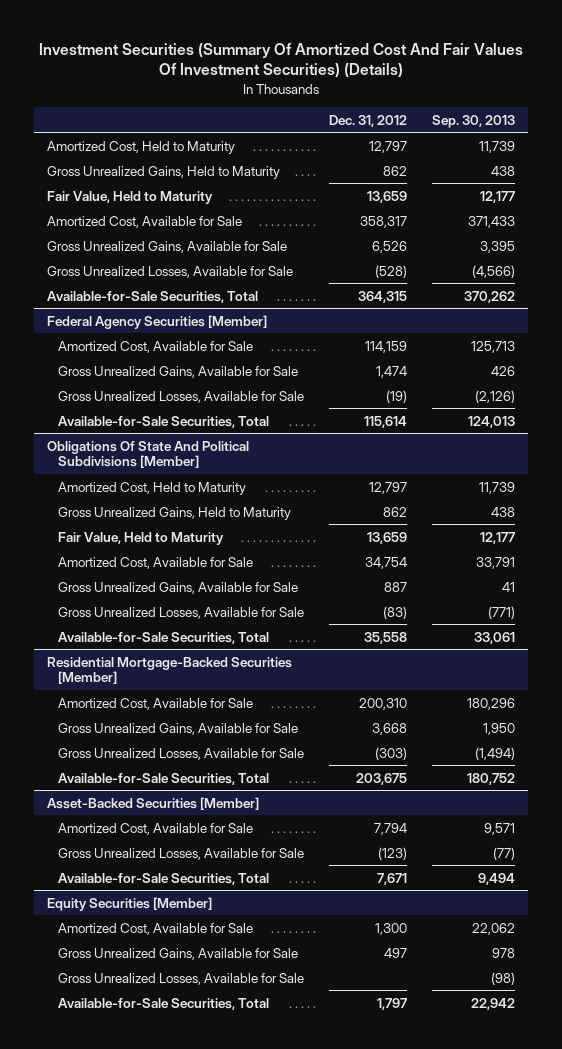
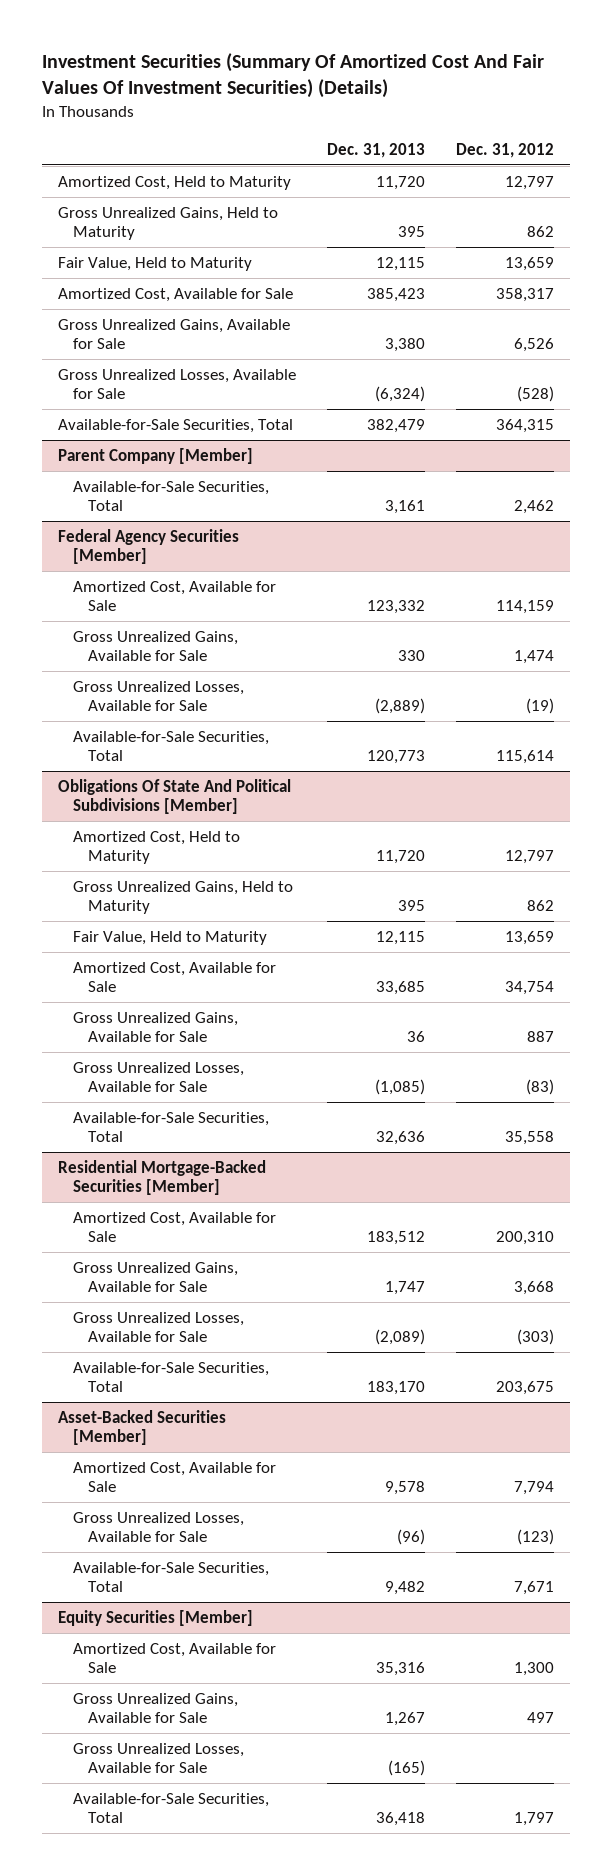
- | Dec. 31, 2012 | Sep. 30, 2013
+ | Dec. 31, 2013 | Dec. 31, 2012
+ Parent Company [Member]
+ Available-for-Sale Securities, Total | 3,161 | 2,462

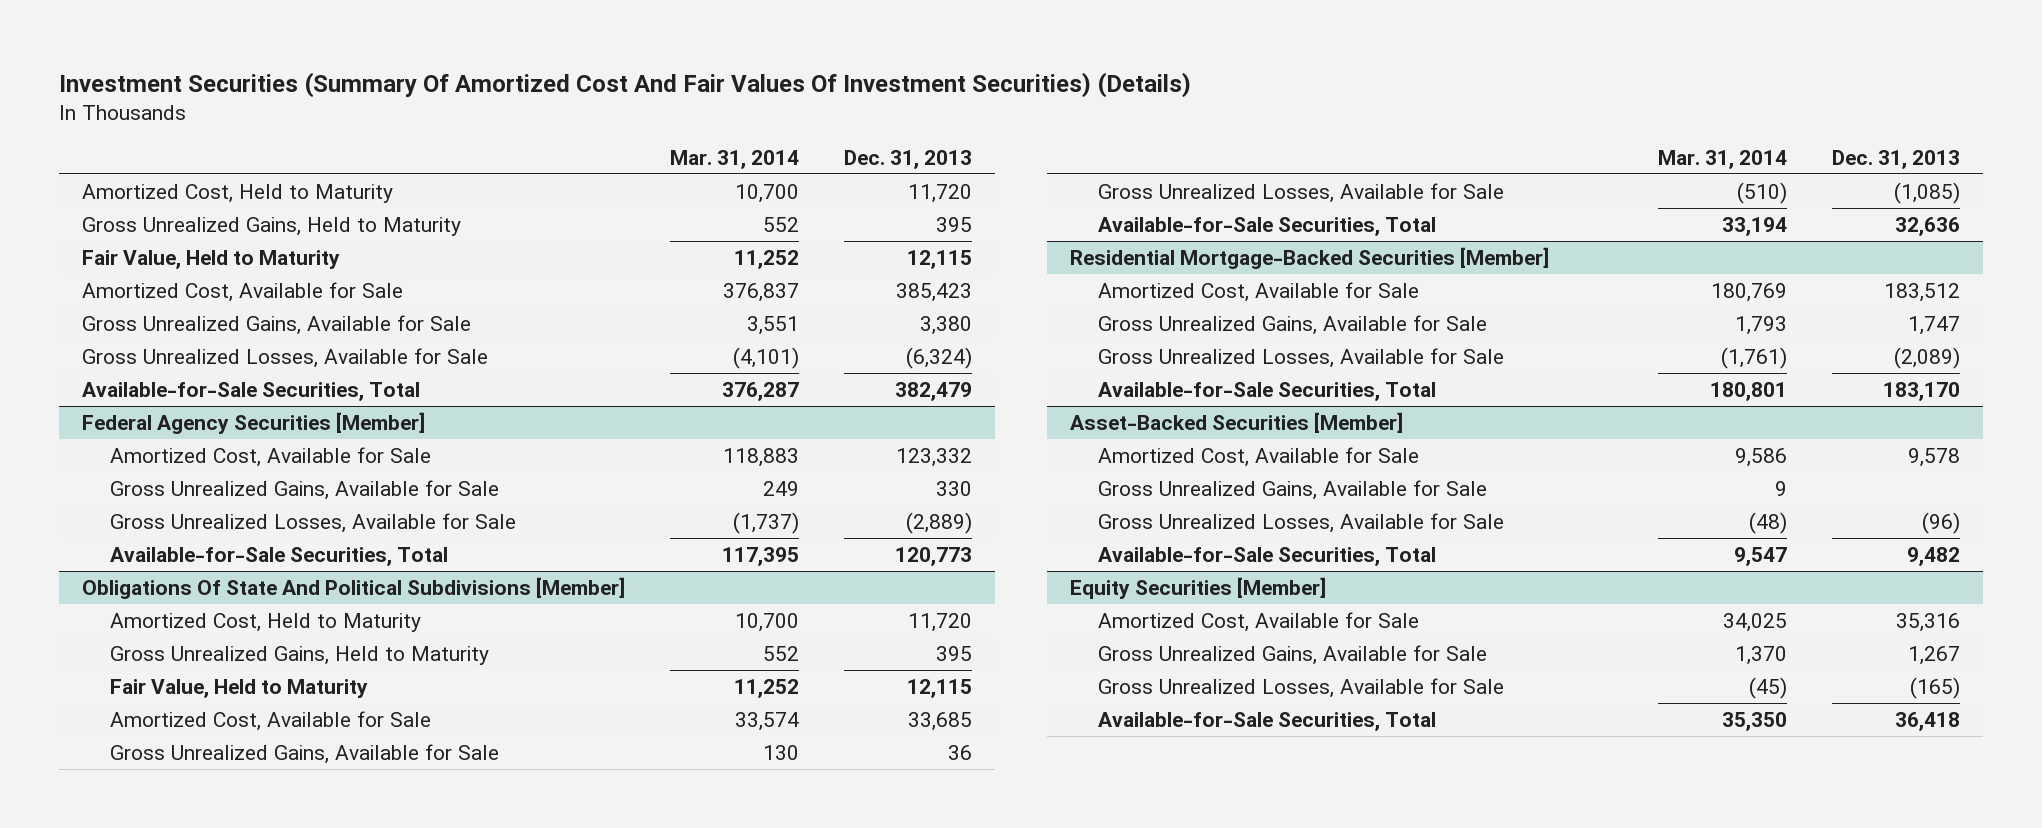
- | Dec. 31, 2013 | Dec. 31, 2012
+ | Mar. 31, 2014 | Dec. 31, 2013
- Parent Company [Member]
- Available-for-Sale Securities, Total | 3,161 | 2,462
@ Asset-Backed Securities [Member]
+ Gross Unrealized Gains, Available for Sale | 9 |

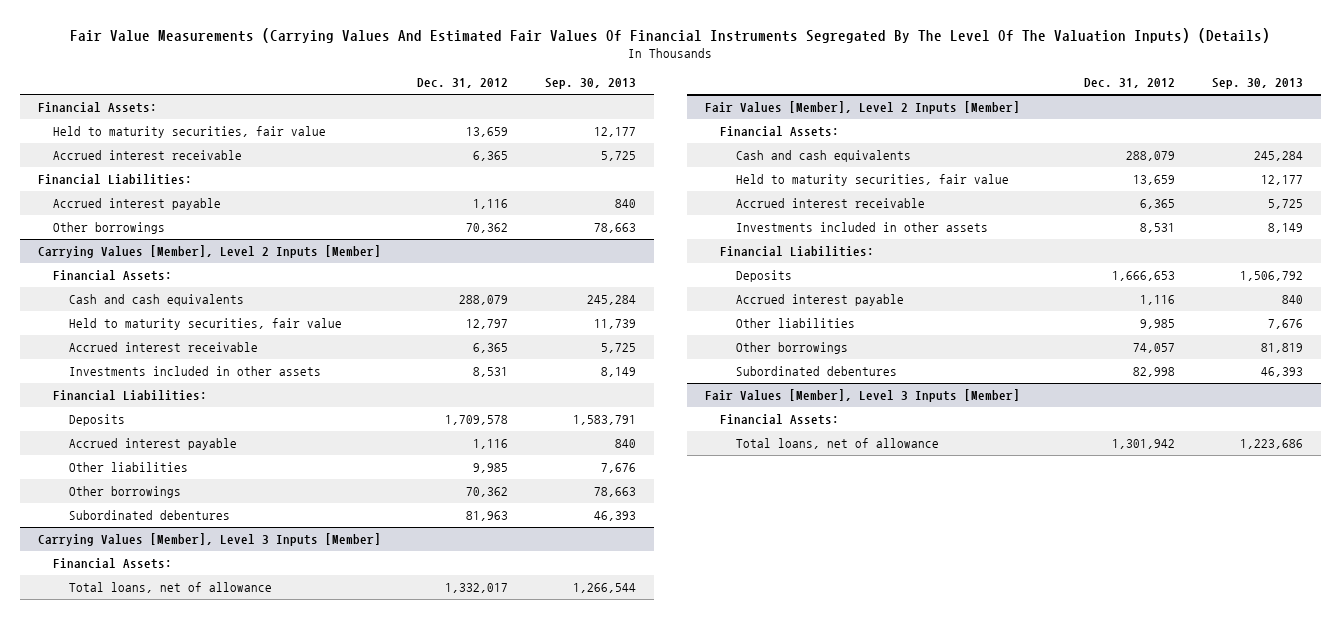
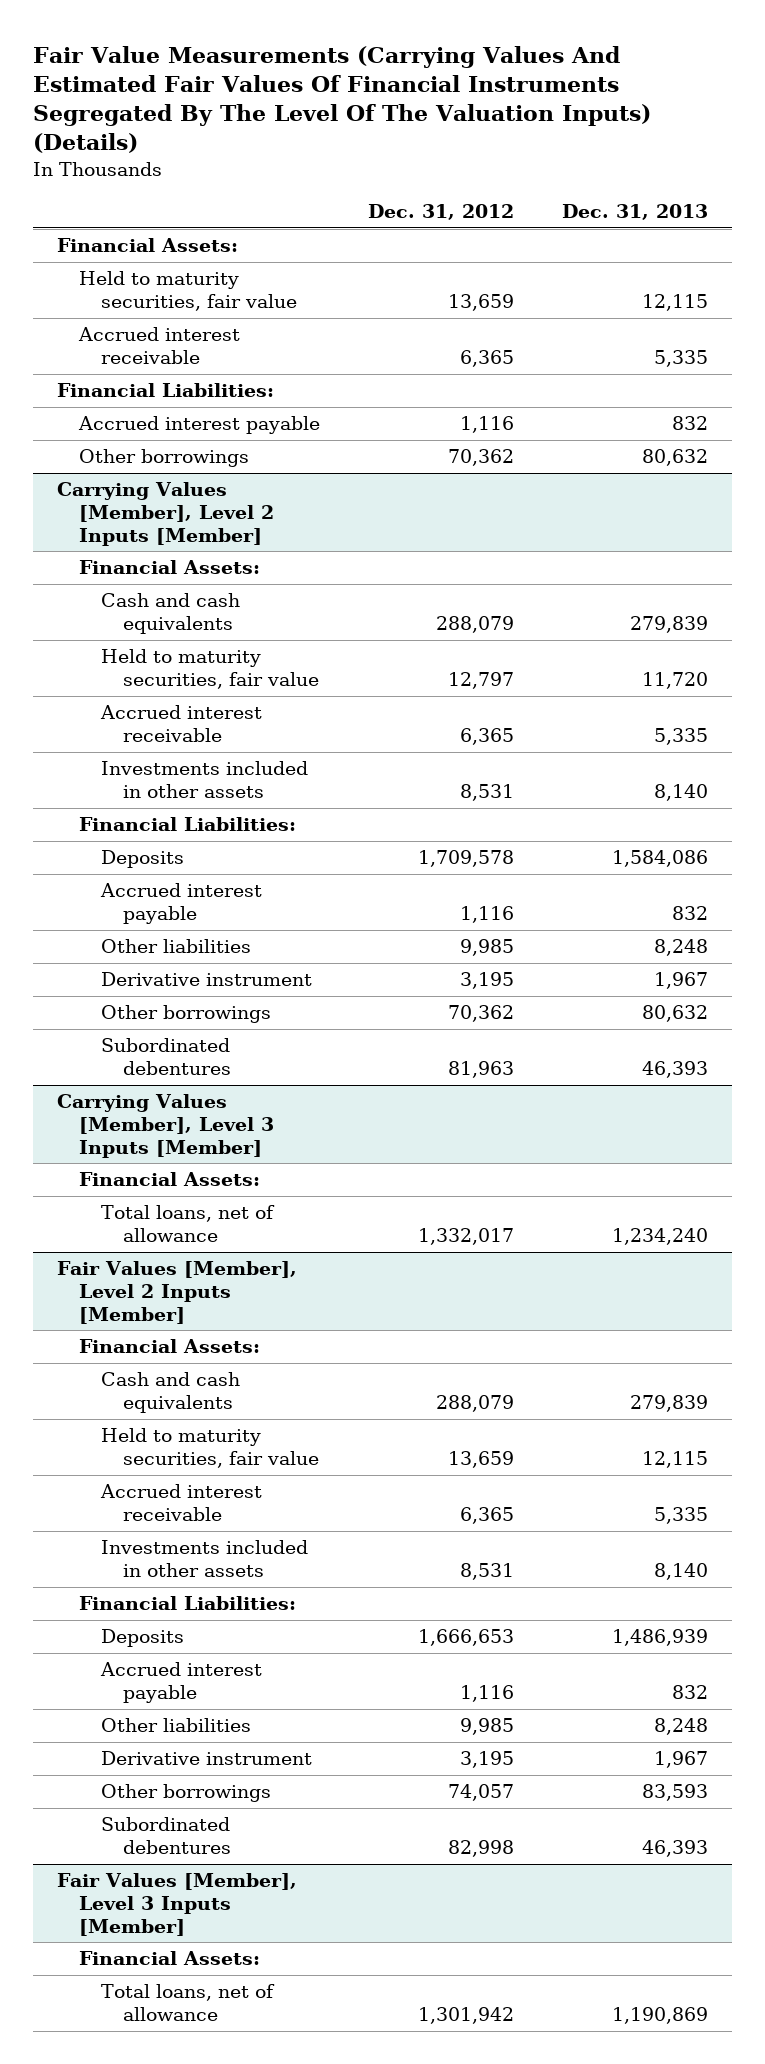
- | Dec. 31, 2012 | Sep. 30, 2013
+ | Dec. 31, 2012 | Dec. 31, 2013
@ Carrying Values [Member], Level 2 Inputs [Member]
+ Derivative instrument | 3,195 | 1,967
@ Fair Values [Member], Level 2 Inputs [Member]
+ Derivative instrument | 3,195 | 1,967

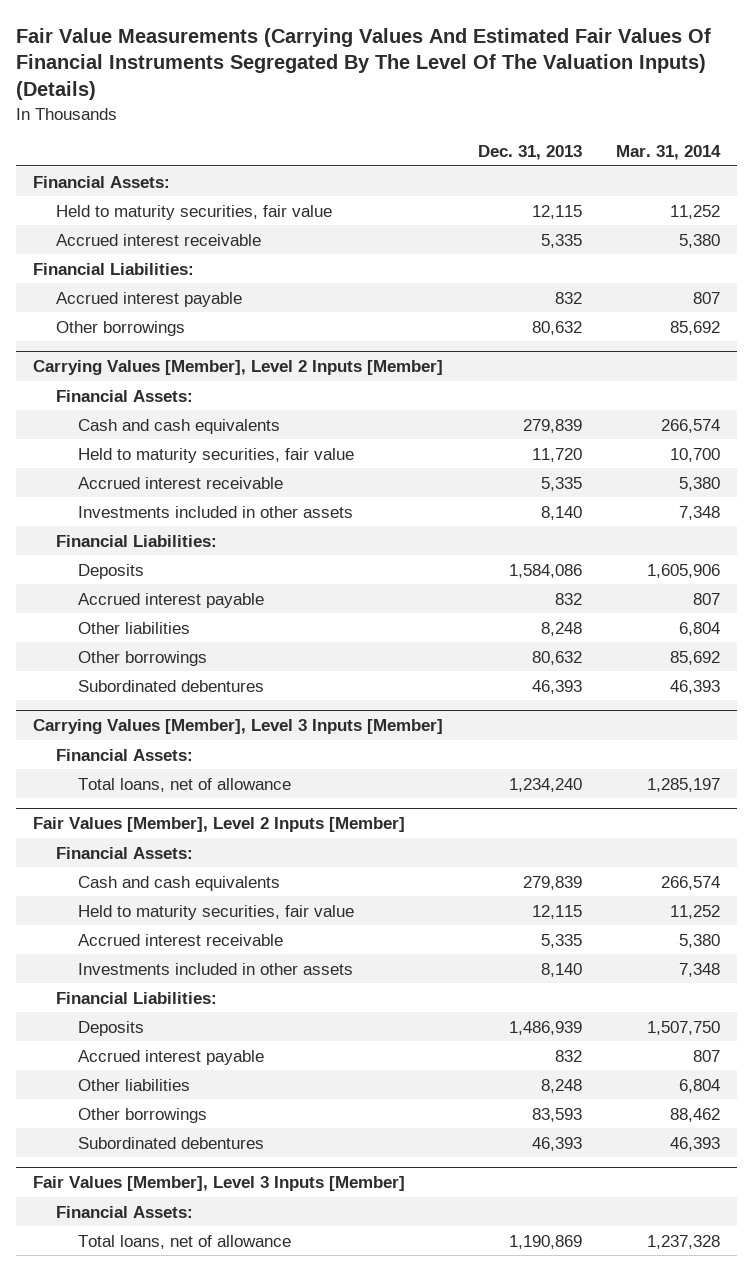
- | Dec. 31, 2012 | Dec. 31, 2013
+ | Dec. 31, 2013 | Mar. 31, 2014
@ Carrying Values [Member], Level 2 Inputs [Member]
- Derivative instrument | 3,195 | 1,967
@ Fair Values [Member], Level 2 Inputs [Member]
- Derivative instrument | 3,195 | 1,967

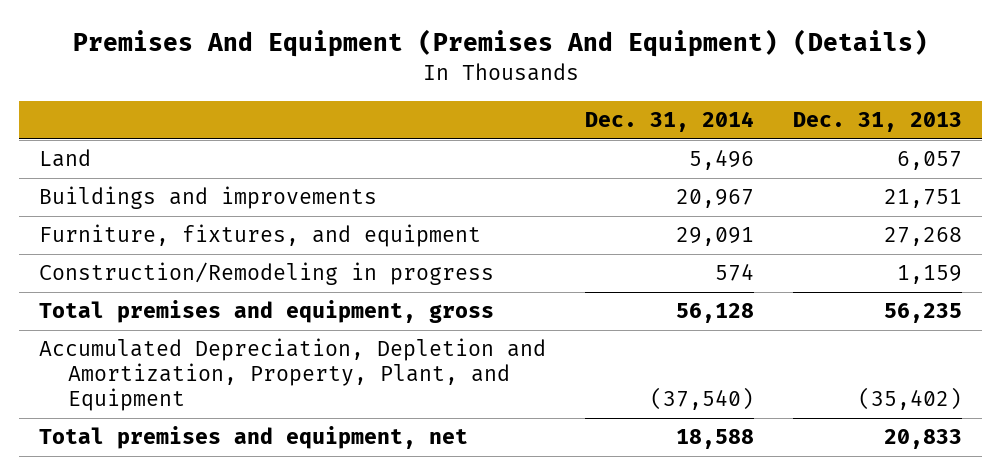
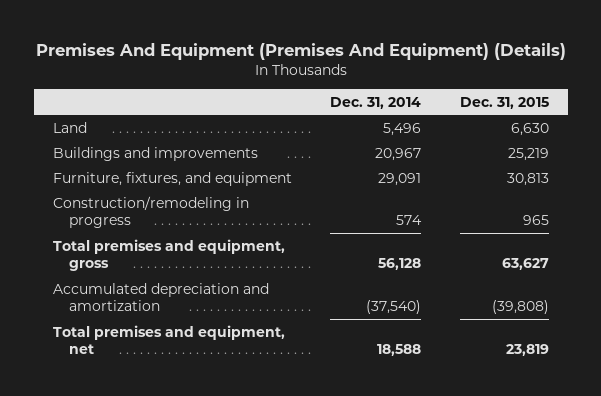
- | Dec. 31, 2014 | Dec. 31, 2013
+ | Dec. 31, 2014 | Dec. 31, 2015
- Construction/Remodeling in progress | 574 | 1,159
+ Construction/remodeling in progress | 574 | 965
- Accumulated Depreciation, Depletion and Amortization, Property, Plant, and Equipment | (37,540) | (35,402)
+ Accumulated depreciation and amortization | (37,540) | (39,808)

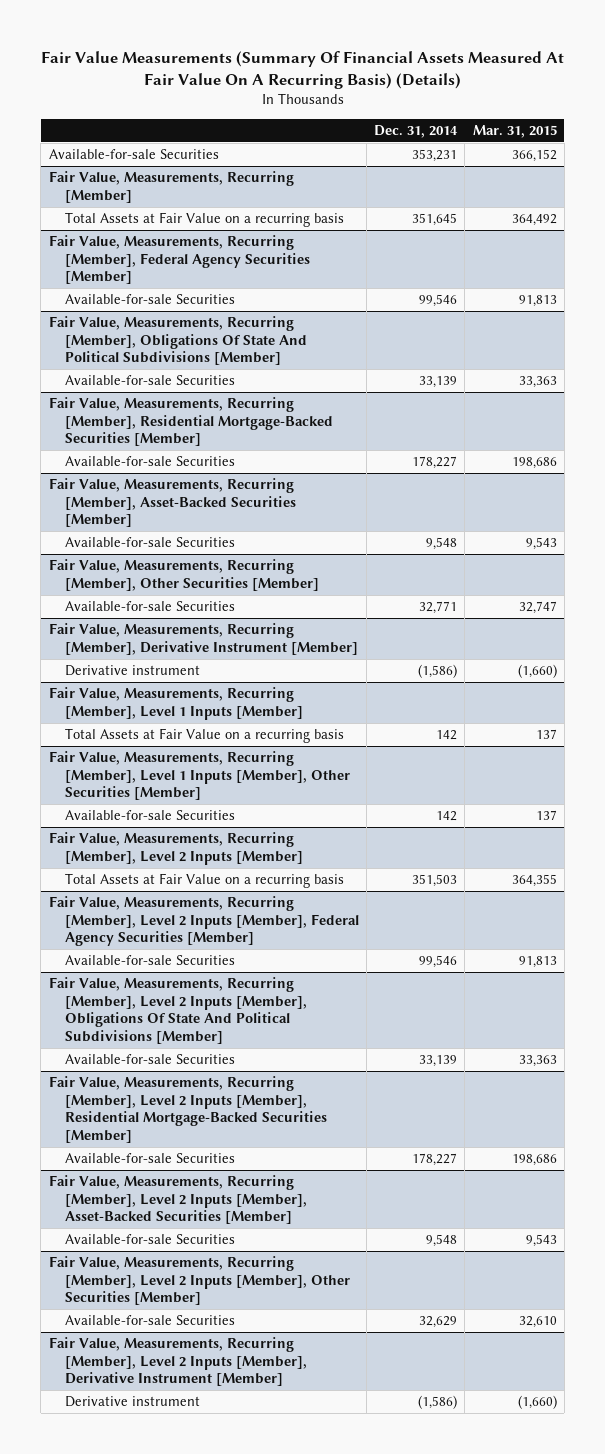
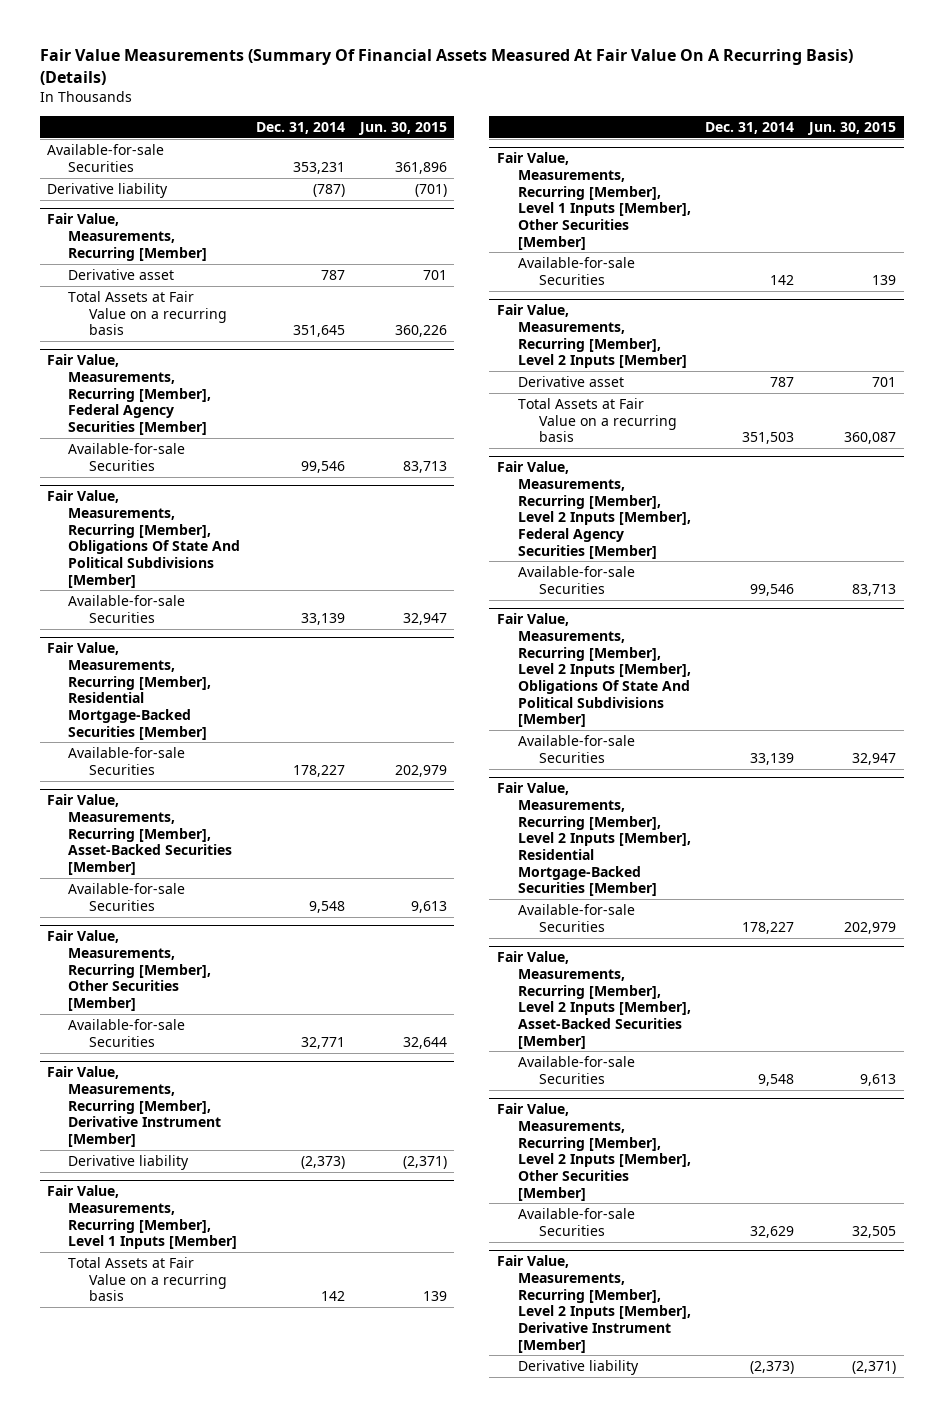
- | Dec. 31, 2014 | Mar. 31, 2015
+ | Dec. 31, 2014 | Jun. 30, 2015
+ Derivative liability | (787) | (701)
@ Fair Value, Measurements, Recurring [Member]
+ Derivative asset | 787 | 701
@ Fair Value, Measurements, Recurring [Member], Derivative Instrument [Member]
- Derivative instrument | (1,586) | (1,660)
+ Derivative liability | (2,373) | (2,371)
@ Fair Value, Measurements, Recurring [Member], Level 2 Inputs [Member]
+ Derivative asset | 787 | 701
@ Fair Value, Measurements, Recurring [Member], Level 2 Inputs [Member], Derivative Instrument [Member]
- Derivative instrument | (1,586) | (1,660)
+ Derivative liability | (2,373) | (2,371)

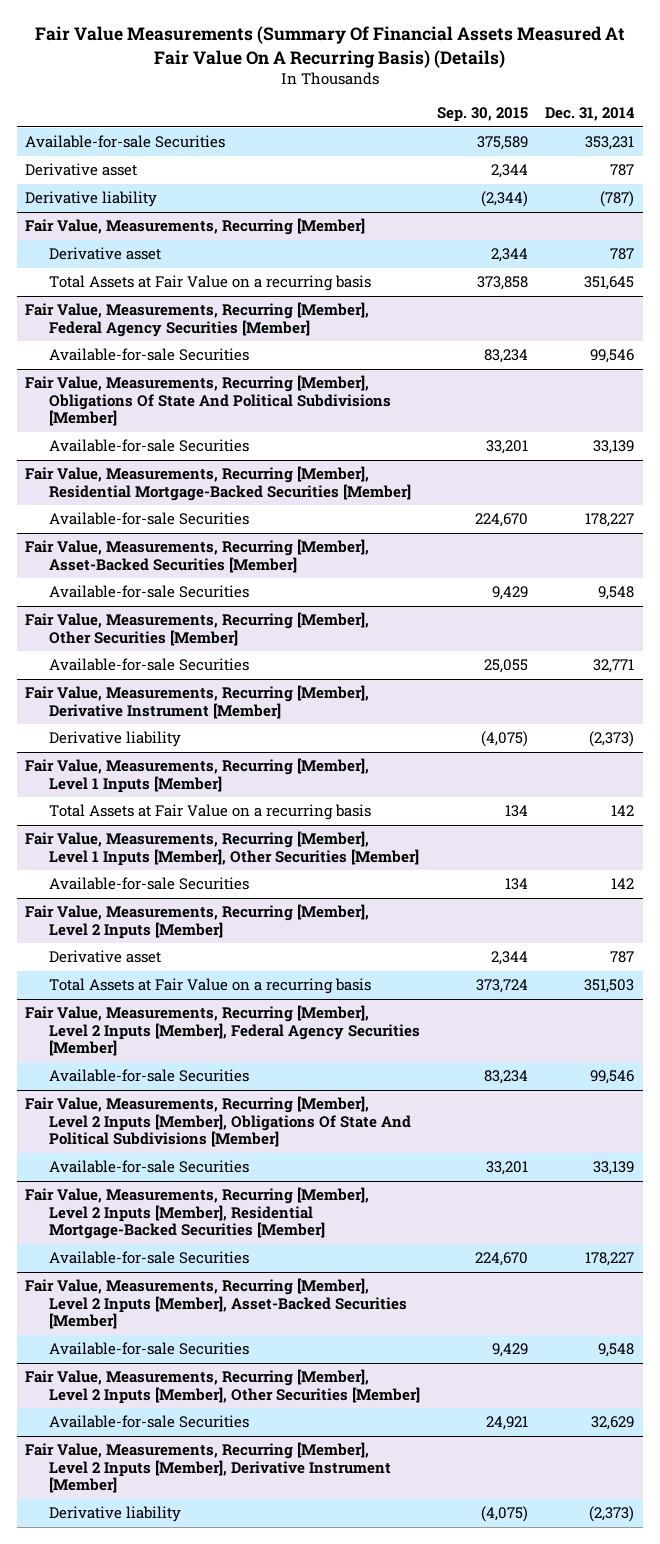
- | Dec. 31, 2014 | Jun. 30, 2015
+ | Sep. 30, 2015 | Dec. 31, 2014
+ Derivative asset | 2,344 | 787

